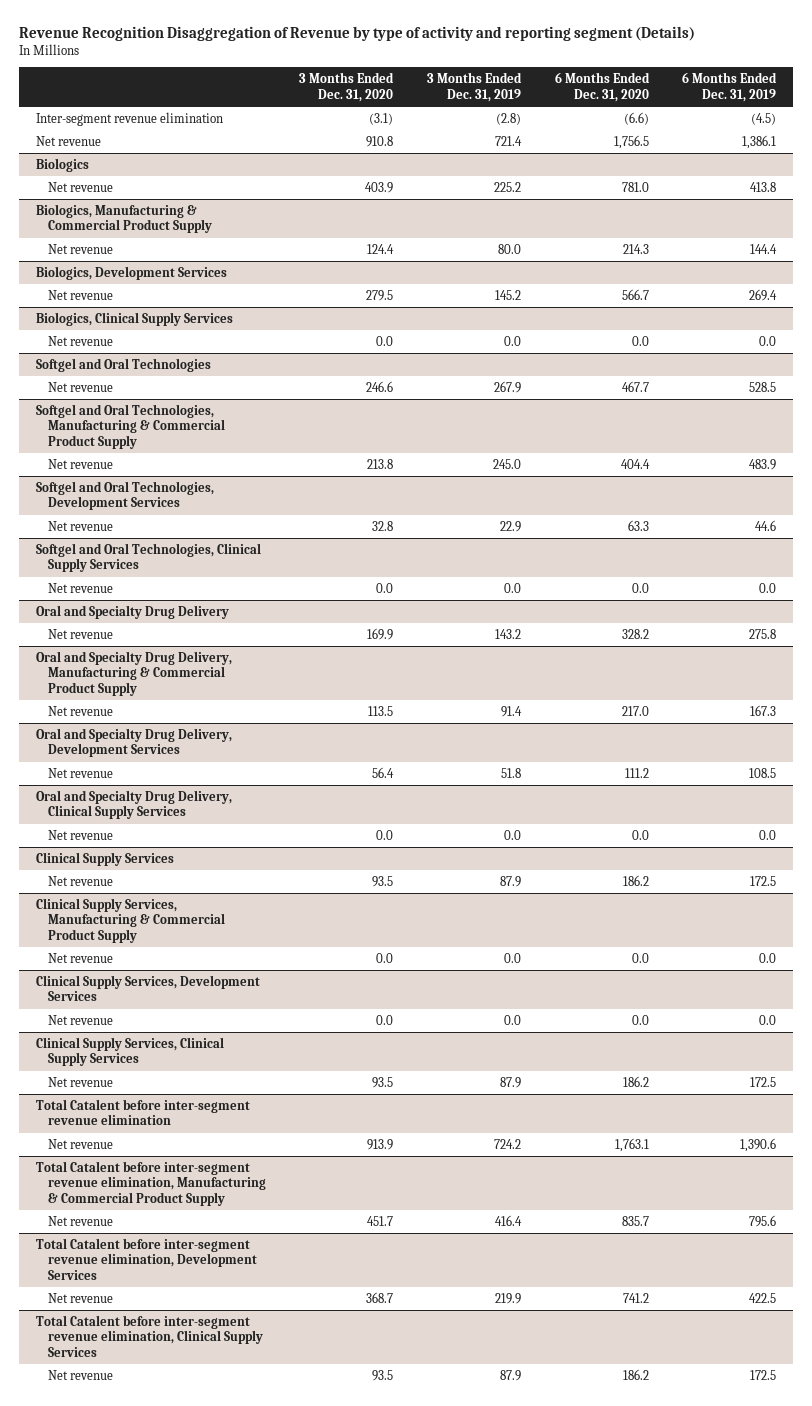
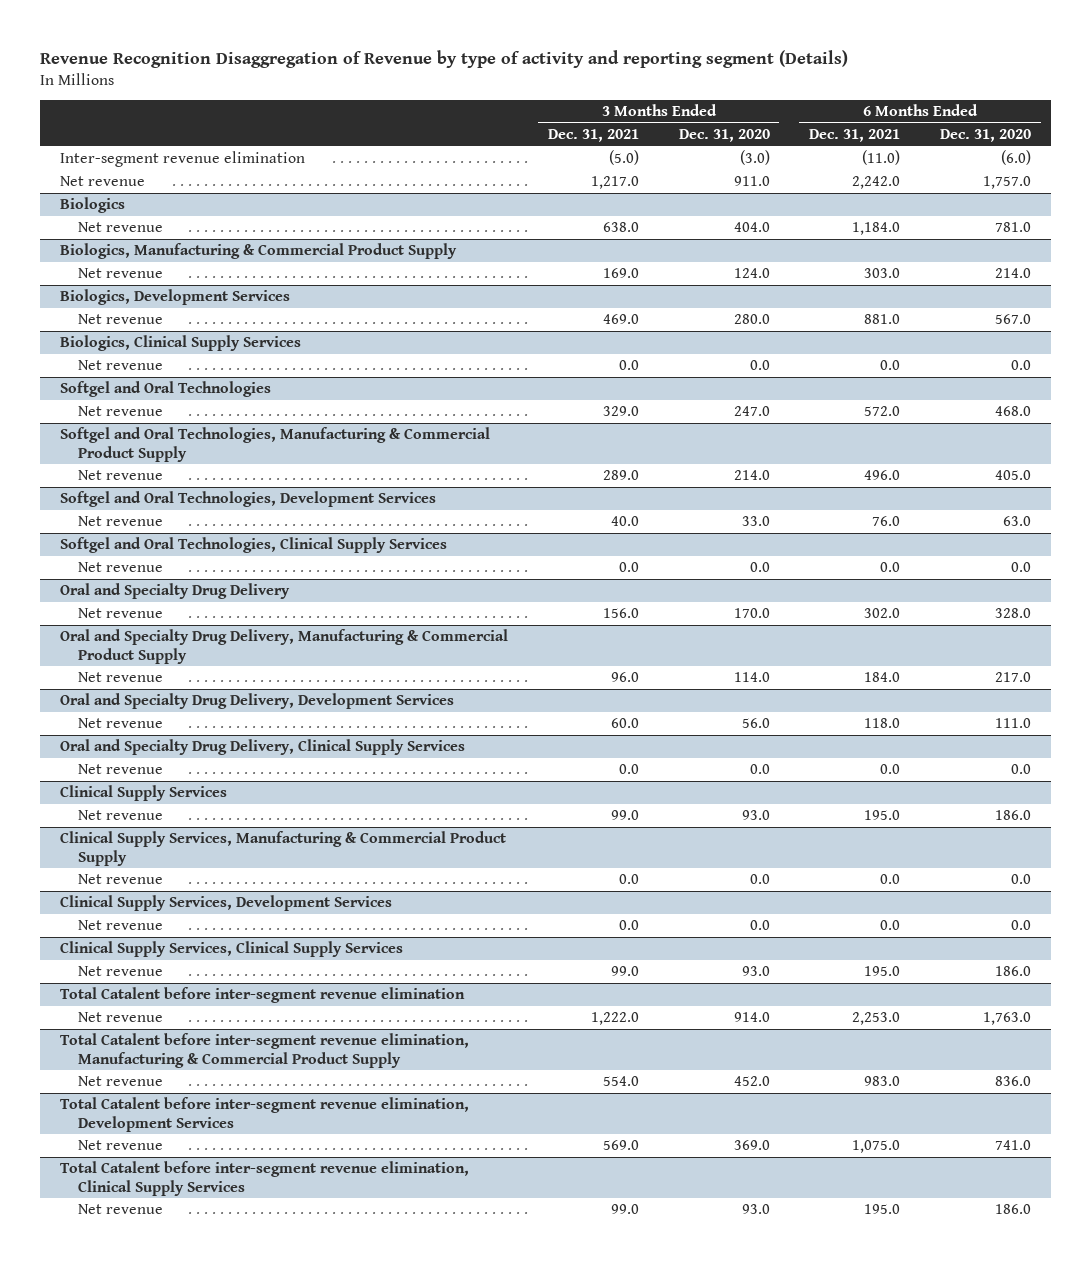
- | 3 Months Ended Dec. 31, 2020 | 3 Months Ended Dec. 31, 2019 | 6 Months Ended Dec. 31, 2020 | 6 Months Ended Dec. 31, 2019
+ | 3 Months Ended Dec. 31, 2021 | 3 Months Ended Dec. 31, 2020 | 6 Months Ended Dec. 31, 2021 | 6 Months Ended Dec. 31, 2020
- Inter-segment revenue elimination | (3.1) | (2.8) | (6.6) | (4.5)
- Net revenue | 910.8 | 721.4 | 1,756.5 | 1,386.1
+ Inter-segment revenue elimination | (5.0) | (3.0) | (11.0) | (6.0)
+ Net revenue | 1,217.0 | 911.0 | 2,242.0 | 1,757.0
@ Biologics
- Net revenue | 403.9 | 225.2 | 781.0 | 413.8
+ Net revenue | 638.0 | 404.0 | 1,184.0 | 781.0
@ Biologics, Manufacturing & Commercial Product Supply
- Net revenue | 124.4 | 80.0 | 214.3 | 144.4
+ Net revenue | 169.0 | 124.0 | 303.0 | 214.0
@ Biologics, Development Services
- Net revenue | 279.5 | 145.2 | 566.7 | 269.4
+ Net revenue | 469.0 | 280.0 | 881.0 | 567.0
@ Softgel and Oral Technologies
- Net revenue | 246.6 | 267.9 | 467.7 | 528.5
+ Net revenue | 329.0 | 247.0 | 572.0 | 468.0
@ Softgel and Oral Technologies, Manufacturing & Commercial Product Supply
- Net revenue | 213.8 | 245.0 | 404.4 | 483.9
+ Net revenue | 289.0 | 214.0 | 496.0 | 405.0
@ Softgel and Oral Technologies, Development Services
- Net revenue | 32.8 | 22.9 | 63.3 | 44.6
+ Net revenue | 40.0 | 33.0 | 76.0 | 63.0
@ Oral and Specialty Drug Delivery
- Net revenue | 169.9 | 143.2 | 328.2 | 275.8
+ Net revenue | 156.0 | 170.0 | 302.0 | 328.0
@ Oral and Specialty Drug Delivery, Manufacturing & Commercial Product Supply
- Net revenue | 113.5 | 91.4 | 217.0 | 167.3
+ Net revenue | 96.0 | 114.0 | 184.0 | 217.0
@ Oral and Specialty Drug Delivery, Development Services
- Net revenue | 56.4 | 51.8 | 111.2 | 108.5
+ Net revenue | 60.0 | 56.0 | 118.0 | 111.0
@ Clinical Supply Services
- Net revenue | 93.5 | 87.9 | 186.2 | 172.5
+ Net revenue | 99.0 | 93.0 | 195.0 | 186.0
@ Clinical Supply Services, Clinical Supply Services
- Net revenue | 93.5 | 87.9 | 186.2 | 172.5
+ Net revenue | 99.0 | 93.0 | 195.0 | 186.0
@ Total Catalent before inter-segment revenue elimination
- Net revenue | 913.9 | 724.2 | 1,763.1 | 1,390.6
+ Net revenue | 1,222.0 | 914.0 | 2,253.0 | 1,763.0
@ Total Catalent before inter-segment revenue elimination, Manufacturing & Commercial Product Supply
- Net revenue | 451.7 | 416.4 | 835.7 | 795.6
+ Net revenue | 554.0 | 452.0 | 983.0 | 836.0
@ Total Catalent before inter-segment revenue elimination, Development Services
- Net revenue | 368.7 | 219.9 | 741.2 | 422.5
+ Net revenue | 569.0 | 369.0 | 1,075.0 | 741.0
@ Total Catalent before inter-segment revenue elimination, Clinical Supply Services
- Net revenue | 93.5 | 87.9 | 186.2 | 172.5
+ Net revenue | 99.0 | 93.0 | 195.0 | 186.0

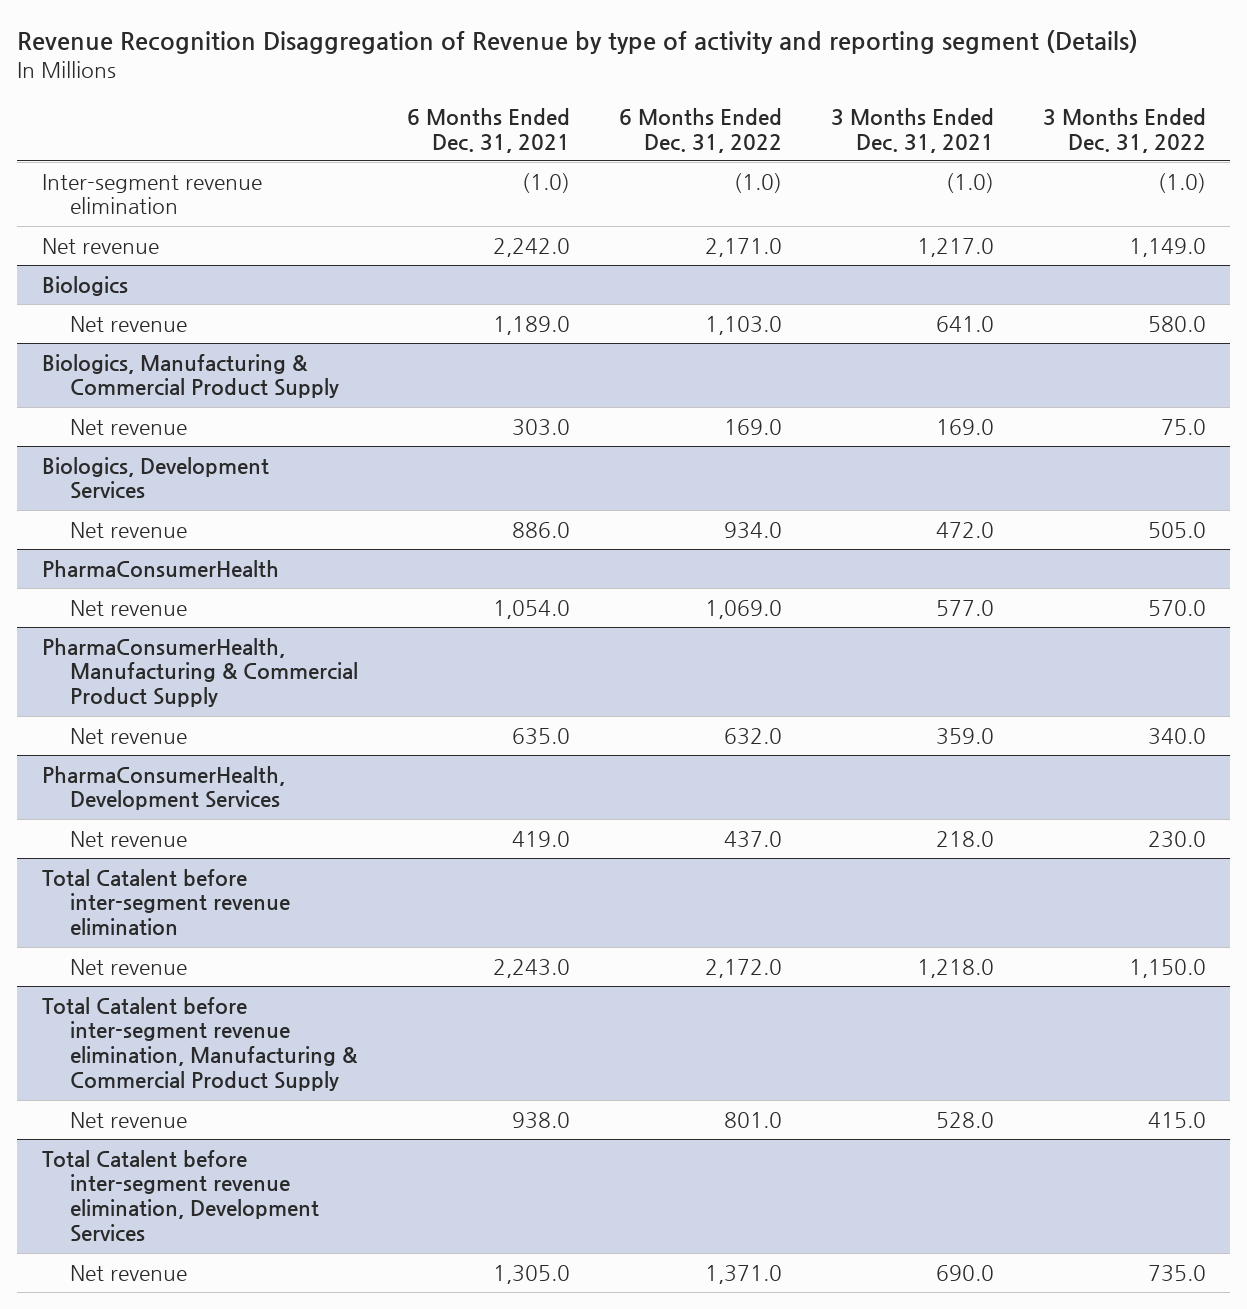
- | 3 Months Ended Dec. 31, 2021 | 3 Months Ended Dec. 31, 2020 | 6 Months Ended Dec. 31, 2021 | 6 Months Ended Dec. 31, 2020
+ | 6 Months Ended Dec. 31, 2021 | 6 Months Ended Dec. 31, 2022 | 3 Months Ended Dec. 31, 2021 | 3 Months Ended Dec. 31, 2022
- Inter-segment revenue elimination | (5.0) | (3.0) | (11.0) | (6.0)
+ Inter-segment revenue elimination | (1.0) | (1.0) | (1.0) | (1.0)
@ Biologics
- Net revenue | 638.0 | 404.0 | 1,184.0 | 781.0
+ Net revenue | 1,189.0 | 1,103.0 | 641.0 | 580.0
@ Biologics, Development Services
- Net revenue | 469.0 | 280.0 | 881.0 | 567.0
- Biologics, Clinical Supply Services
- Net revenue | 0.0 | 0.0 | 0.0 | 0.0
- Softgel and Oral Technologies
- Net revenue | 329.0 | 247.0 | 572.0 | 468.0
- Softgel and Oral Technologies, Manufacturing & Commercial Product Supply
- Net revenue | 289.0 | 214.0 | 496.0 | 405.0
- Softgel and Oral Technologies, Development Services
- Net revenue | 40.0 | 33.0 | 76.0 | 63.0
- Softgel and Oral Technologies, Clinical Supply Services
- Net revenue | 0.0 | 0.0 | 0.0 | 0.0
- Oral and Specialty Drug Delivery
- Net revenue | 156.0 | 170.0 | 302.0 | 328.0
- Oral and Specialty Drug Delivery, Manufacturing & Commercial Product Supply
- Net revenue | 96.0 | 114.0 | 184.0 | 217.0
- Oral and Specialty Drug Delivery, Development Services
- Net revenue | 60.0 | 56.0 | 118.0 | 111.0
- Oral and Specialty Drug Delivery, Clinical Supply Services
- Net revenue | 0.0 | 0.0 | 0.0 | 0.0
- Clinical Supply Services
- Net revenue | 99.0 | 93.0 | 195.0 | 186.0
- Clinical Supply Services, Manufacturing & Commercial Product Supply
- Net revenue | 0.0 | 0.0 | 0.0 | 0.0
- Clinical Supply Services, Development Services
- Net revenue | 0.0 | 0.0 | 0.0 | 0.0
- Clinical Supply Services, Clinical Supply Services
- Net revenue | 99.0 | 93.0 | 195.0 | 186.0
@ Biologics, Development Services
+ Net revenue | 886.0 | 934.0 | 472.0 | 505.0
+ PharmaConsumerHealth
+ Net revenue | 1,054.0 | 1,069.0 | 577.0 | 570.0
+ PharmaConsumerHealth, Manufacturing & Commercial Product Supply
+ Net revenue | 635.0 | 632.0 | 359.0 | 340.0
+ PharmaConsumerHealth, Development Services
+ Net revenue | 419.0 | 437.0 | 218.0 | 230.0
@ Total Catalent before inter-segment revenue elimination
- Net revenue | 1,222.0 | 914.0 | 2,253.0 | 1,763.0
+ Net revenue | 2,243.0 | 2,172.0 | 1,218.0 | 1,150.0
@ Total Catalent before inter-segment revenue elimination, Manufacturing & Commercial Product Supply
- Net revenue | 554.0 | 452.0 | 983.0 | 836.0
+ Net revenue | 938.0 | 801.0 | 528.0 | 415.0
@ Total Catalent before inter-segment revenue elimination, Development Services
- Net revenue | 569.0 | 369.0 | 1,075.0 | 741.0
- Total Catalent before inter-segment revenue elimination, Clinical Supply Services
- Net revenue | 99.0 | 93.0 | 195.0 | 186.0
@ Total Catalent before inter-segment revenue elimination, Development Services
+ Net revenue | 1,305.0 | 1,371.0 | 690.0 | 735.0

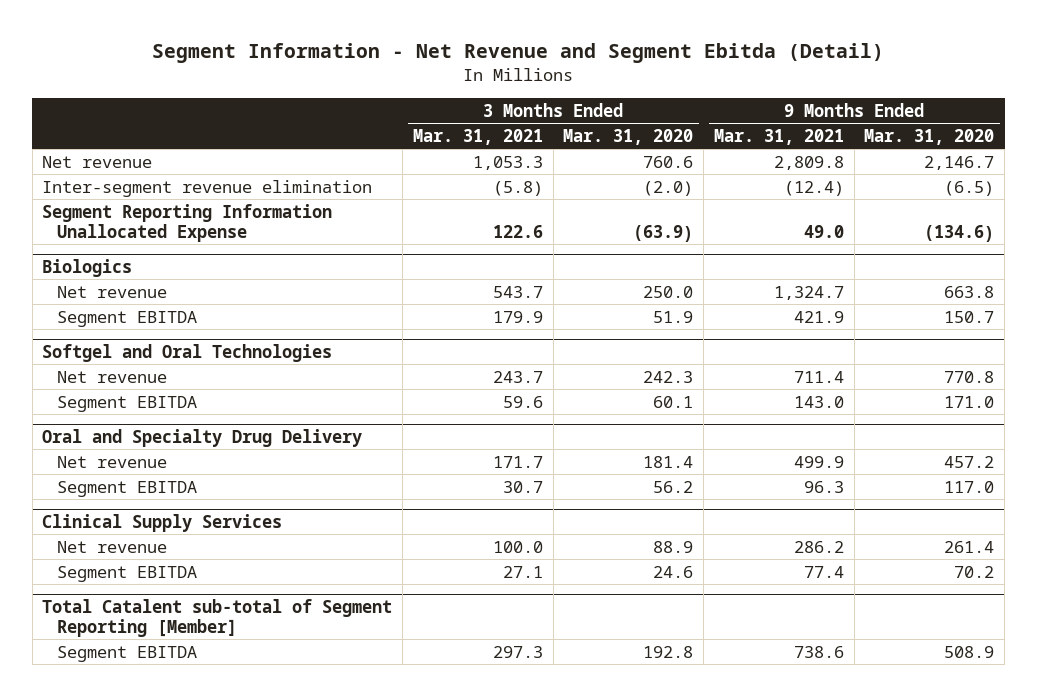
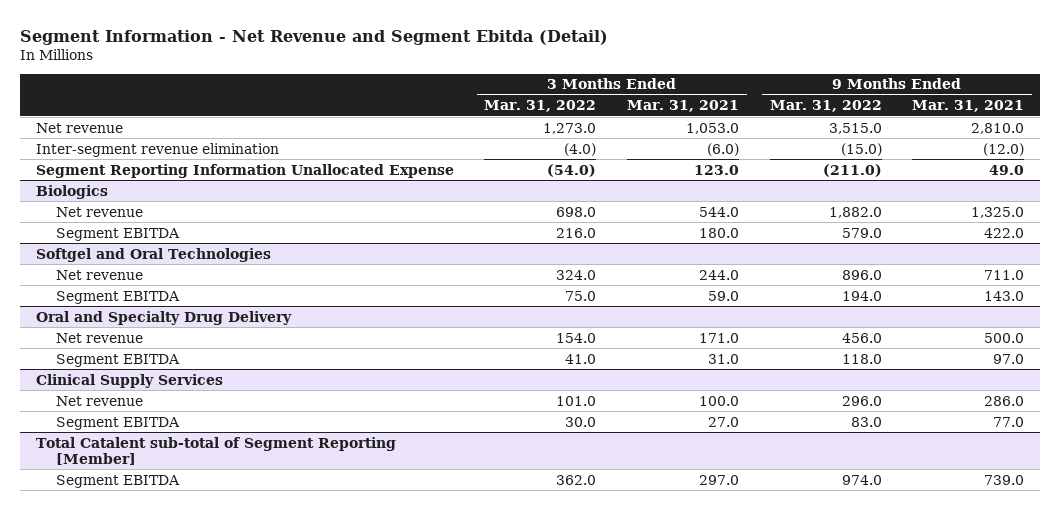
- | 3 Months Ended Mar. 31, 2021 | 3 Months Ended Mar. 31, 2020 | 9 Months Ended Mar. 31, 2021 | 9 Months Ended Mar. 31, 2020
+ | 3 Months Ended Mar. 31, 2022 | 3 Months Ended Mar. 31, 2021 | 9 Months Ended Mar. 31, 2022 | 9 Months Ended Mar. 31, 2021
- Net revenue | 1,053.3 | 760.6 | 2,809.8 | 2,146.7
- Inter-segment revenue elimination | (5.8) | (2.0) | (12.4) | (6.5)
- Segment Reporting Information Unallocated Expense | 122.6 | (63.9) | 49.0 | (134.6)
+ Net revenue | 1,273.0 | 1,053.0 | 3,515.0 | 2,810.0
+ Inter-segment revenue elimination | (4.0) | (6.0) | (15.0) | (12.0)
+ Segment Reporting Information Unallocated Expense | (54.0) | 123.0 | (211.0) | 49.0
@ Biologics
- Net revenue | 543.7 | 250.0 | 1,324.7 | 663.8
- Segment EBITDA | 179.9 | 51.9 | 421.9 | 150.7
+ Net revenue | 698.0 | 544.0 | 1,882.0 | 1,325.0
+ Segment EBITDA | 216.0 | 180.0 | 579.0 | 422.0
@ Softgel and Oral Technologies
- Net revenue | 243.7 | 242.3 | 711.4 | 770.8
- Segment EBITDA | 59.6 | 60.1 | 143.0 | 171.0
+ Net revenue | 324.0 | 244.0 | 896.0 | 711.0
+ Segment EBITDA | 75.0 | 59.0 | 194.0 | 143.0
@ Oral and Specialty Drug Delivery
- Net revenue | 171.7 | 181.4 | 499.9 | 457.2
- Segment EBITDA | 30.7 | 56.2 | 96.3 | 117.0
+ Net revenue | 154.0 | 171.0 | 456.0 | 500.0
+ Segment EBITDA | 41.0 | 31.0 | 118.0 | 97.0
@ Clinical Supply Services
- Net revenue | 100.0 | 88.9 | 286.2 | 261.4
- Segment EBITDA | 27.1 | 24.6 | 77.4 | 70.2
+ Net revenue | 101.0 | 100.0 | 296.0 | 286.0
+ Segment EBITDA | 30.0 | 27.0 | 83.0 | 77.0
@ Total Catalent sub-total of Segment Reporting [Member]
- Segment EBITDA | 297.3 | 192.8 | 738.6 | 508.9
+ Segment EBITDA | 362.0 | 297.0 | 974.0 | 739.0

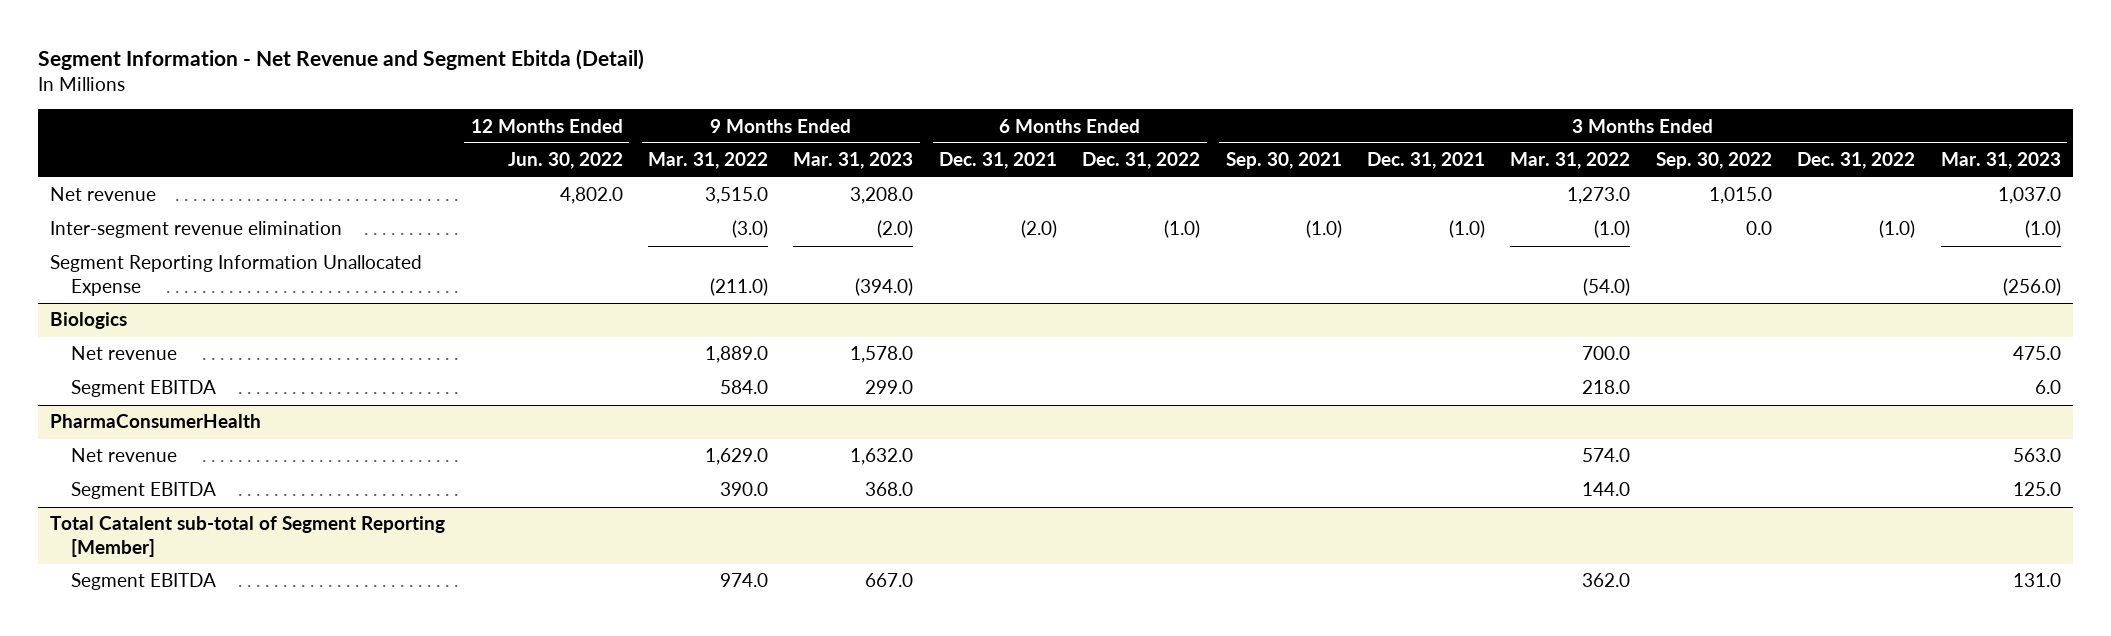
- | 3 Months Ended Mar. 31, 2022 | 3 Months Ended Mar. 31, 2021 | 9 Months Ended Mar. 31, 2022 | 9 Months Ended Mar. 31, 2021
+ | 12 Months Ended Jun. 30, 2022 | 9 Months Ended Mar. 31, 2022 | 9 Months Ended Mar. 31, 2023 | 6 Months Ended Dec. 31, 2021 | 6 Months Ended Dec. 31, 2022 | 3 Months Ended Sep. 30, 2021 | 3 Months Ended Dec. 31, 2021 | 3 Months Ended Mar. 31, 2022 | 3 Months Ended Sep. 30, 2022 | 3 Months Ended Dec. 31, 2022 | 3 Months Ended Mar. 31, 2023
- Inter-segment revenue elimination | (4.0) | (6.0) | (15.0) | (12.0)
+ Inter-segment revenue elimination | | (3.0) | (2.0) | (2.0) | (1.0) | (1.0) | (1.0) | (1.0) | 0.0 | (1.0) | (1.0)
@ Biologics
- Net revenue | 698.0 | 544.0 | 1,882.0 | 1,325.0
- Segment EBITDA | 216.0 | 180.0 | 579.0 | 422.0
- Softgel and Oral Technologies
- Net revenue | 324.0 | 244.0 | 896.0 | 711.0
- Segment EBITDA | 75.0 | 59.0 | 194.0 | 143.0
- Oral and Specialty Drug Delivery
- Net revenue | 154.0 | 171.0 | 456.0 | 500.0
- Segment EBITDA | 41.0 | 31.0 | 118.0 | 97.0
- Clinical Supply Services
- Net revenue | 101.0 | 100.0 | 296.0 | 286.0
- Segment EBITDA | 30.0 | 27.0 | 83.0 | 77.0
@ Biologics
+ Net revenue | | 1,889.0 | 1,578.0 | | | | | 700.0 | | | 475.0
+ Segment EBITDA | | 584.0 | 299.0 | | | | | 218.0 | | | 6.0
+ PharmaConsumerHealth
+ Net revenue | | 1,629.0 | 1,632.0 | | | | | 574.0 | | | 563.0
+ Segment EBITDA | | 390.0 | 368.0 | | | | | 144.0 | | | 125.0

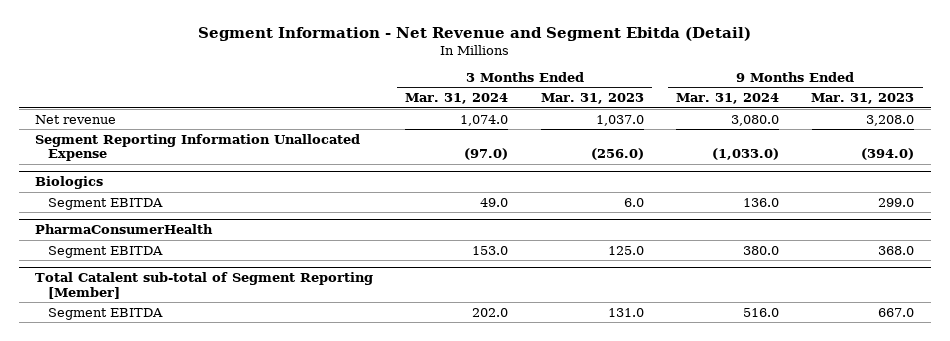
- | 12 Months Ended Jun. 30, 2022 | 9 Months Ended Mar. 31, 2022 | 9 Months Ended Mar. 31, 2023 | 6 Months Ended Dec. 31, 2021 | 6 Months Ended Dec. 31, 2022 | 3 Months Ended Sep. 30, 2021 | 3 Months Ended Dec. 31, 2021 | 3 Months Ended Mar. 31, 2022 | 3 Months Ended Sep. 30, 2022 | 3 Months Ended Dec. 31, 2022 | 3 Months Ended Mar. 31, 2023
+ | 3 Months Ended Mar. 31, 2024 | 3 Months Ended Mar. 31, 2023 | 9 Months Ended Mar. 31, 2024 | 9 Months Ended Mar. 31, 2023
- Inter-segment revenue elimination | | (3.0) | (2.0) | (2.0) | (1.0) | (1.0) | (1.0) | (1.0) | 0.0 | (1.0) | (1.0)
@ Biologics
- Net revenue | | 1,889.0 | 1,578.0 | | | | | 700.0 | | | 475.0
@ PharmaConsumerHealth
- Net revenue | | 1,629.0 | 1,632.0 | | | | | 574.0 | | | 563.0

